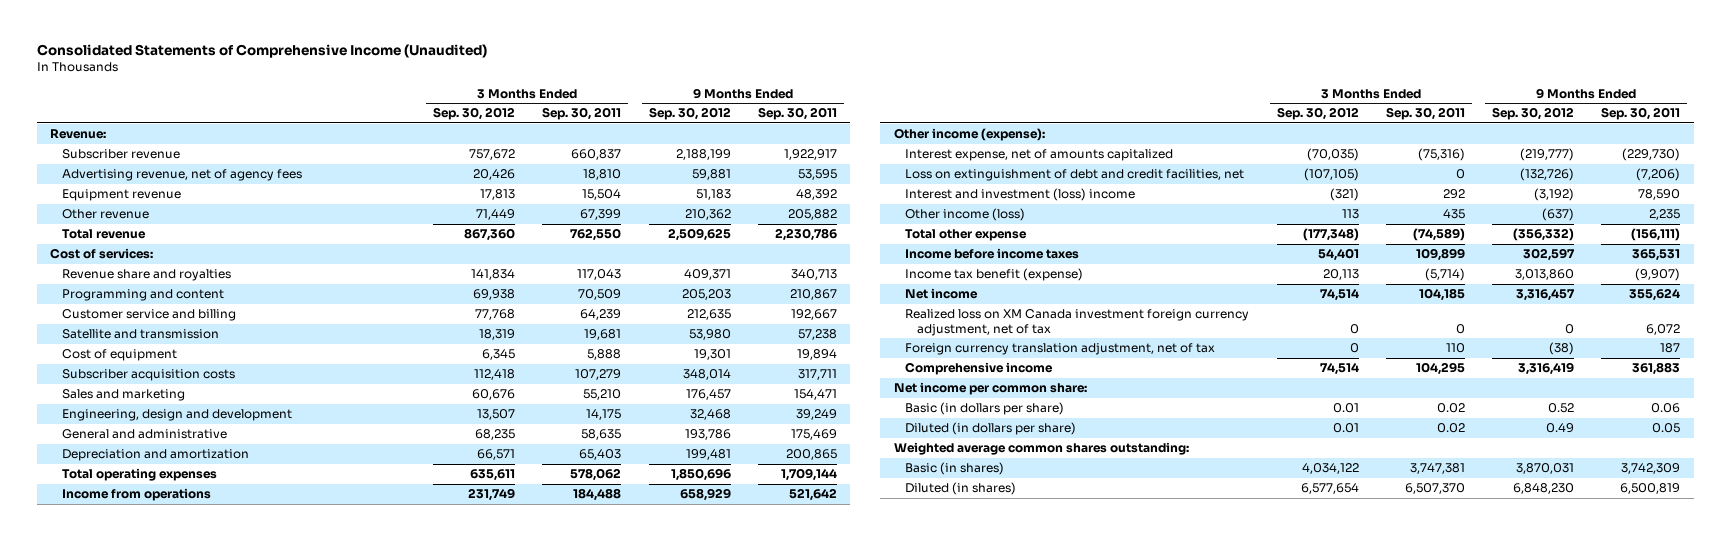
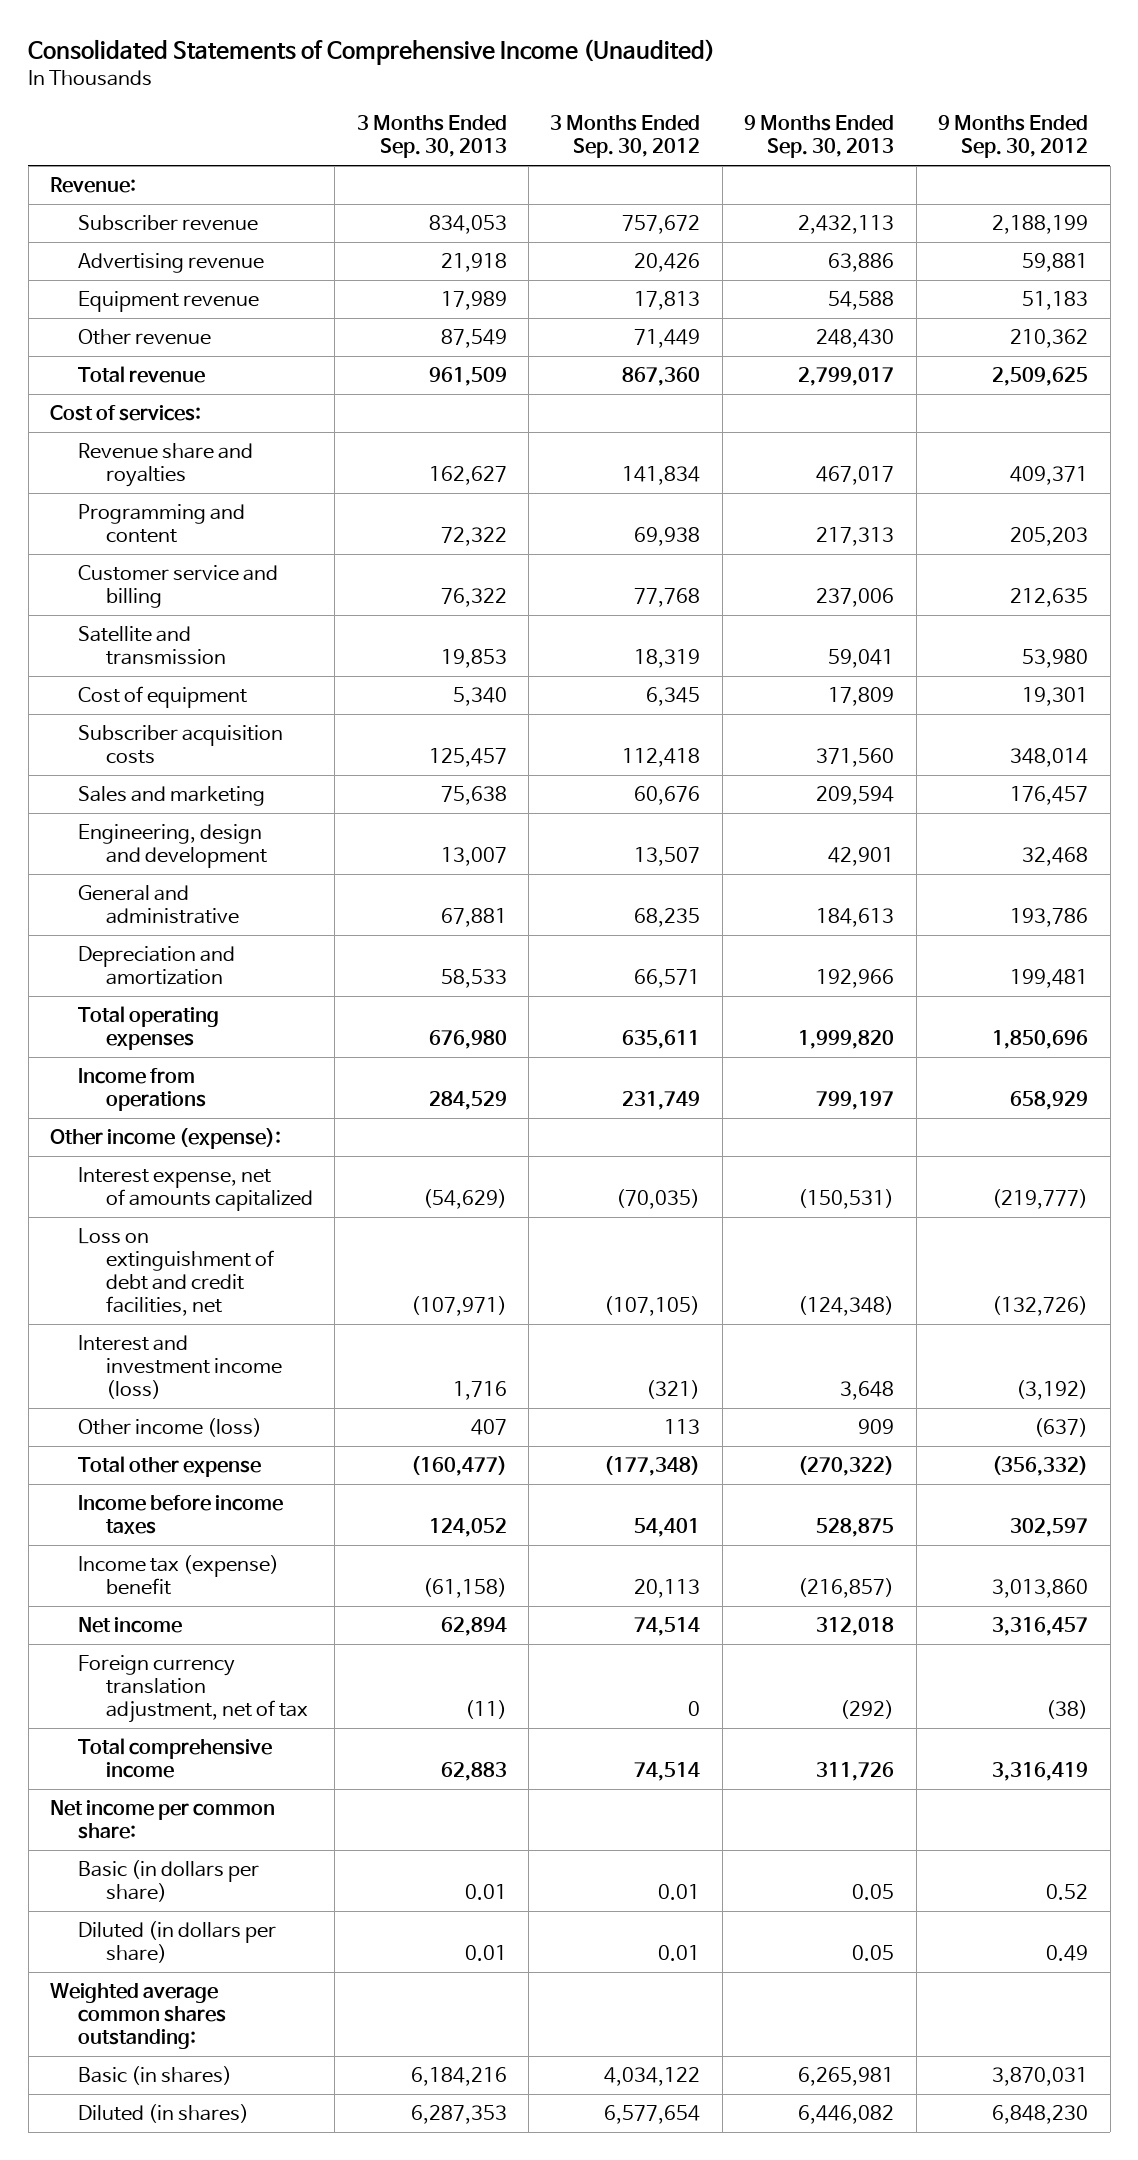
- | 3 Months Ended Sep. 30, 2012 | 3 Months Ended Sep. 30, 2011 | 9 Months Ended Sep. 30, 2012 | 9 Months Ended Sep. 30, 2011
+ | 3 Months Ended Sep. 30, 2013 | 3 Months Ended Sep. 30, 2012 | 9 Months Ended Sep. 30, 2013 | 9 Months Ended Sep. 30, 2012
- Advertising revenue, net of agency fees | 20,426 | 18,810 | 59,881 | 53,595
+ Advertising revenue | 21,918 | 20,426 | 63,886 | 59,881
- Interest and investment (loss) income | (321) | 292 | (3,192) | 78,590
+ Interest and investment income (loss) | 1,716 | (321) | 3,648 | (3,192)
- Income tax benefit (expense) | 20,113 | (5,714) | 3,013,860 | (9,907)
+ Income tax (expense) benefit | (61,158) | 20,113 | (216,857) | 3,013,860
- Realized loss on XM Canada investment foreign currency adjustment, net of tax | 0 | 0 | 0 | 6,072
- Comprehensive income | 74,514 | 104,295 | 3,316,419 | 361,883
+ Total comprehensive income | 62,883 | 74,514 | 311,726 | 3,316,419

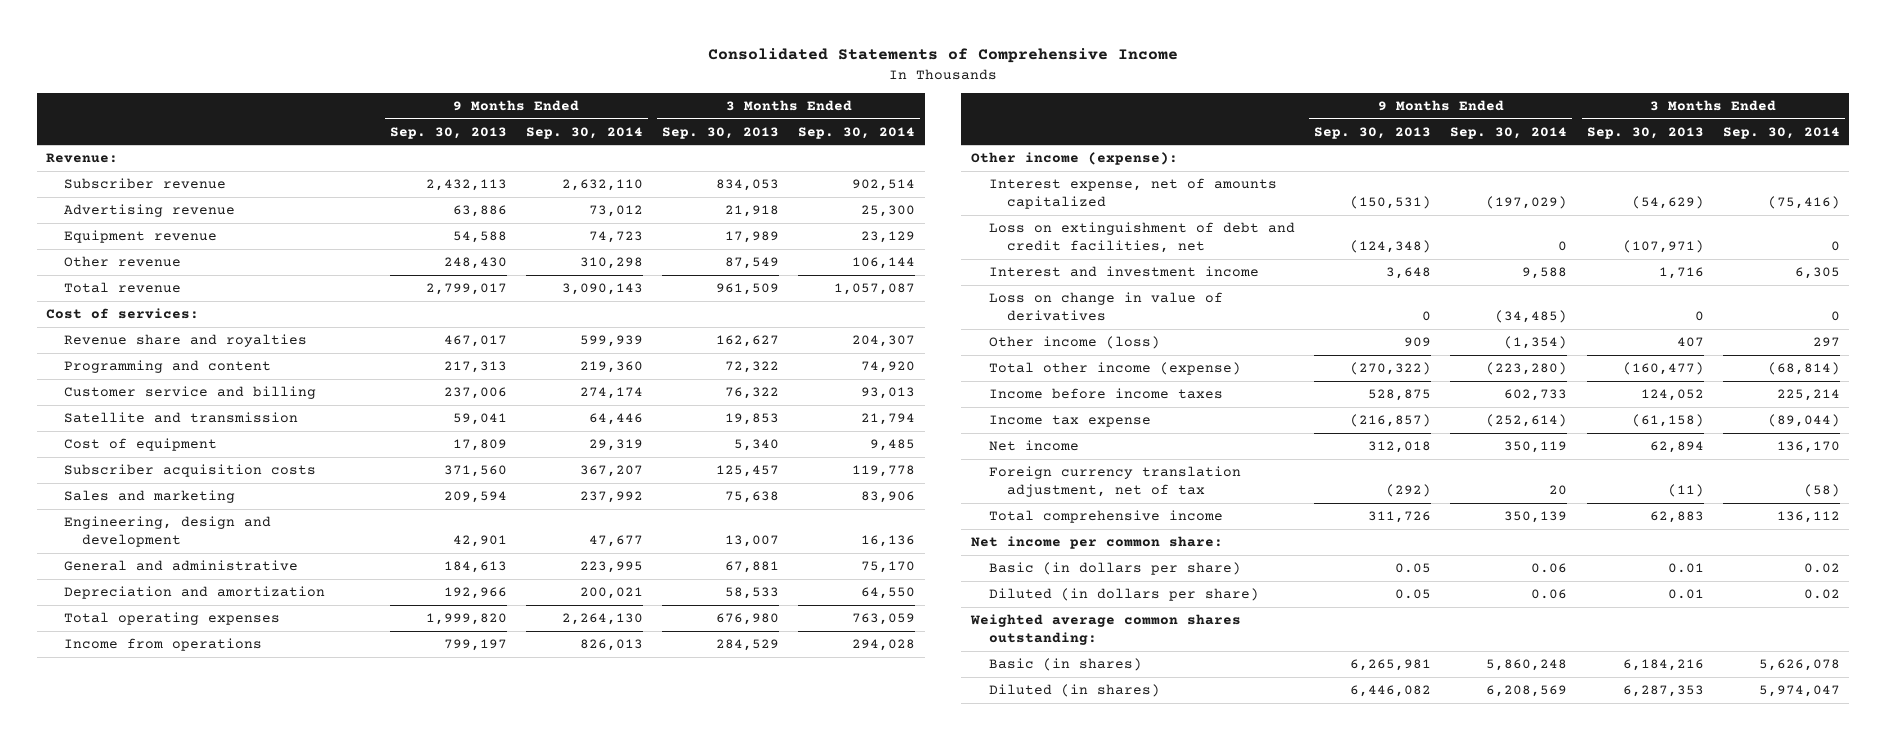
- Consolidated Statements of Comprehensive Income (Unaudited)
+ Consolidated Statements of Comprehensive Income
- | 3 Months Ended Sep. 30, 2013 | 3 Months Ended Sep. 30, 2012 | 9 Months Ended Sep. 30, 2013 | 9 Months Ended Sep. 30, 2012
+ | 9 Months Ended Sep. 30, 2013 | 9 Months Ended Sep. 30, 2014 | 3 Months Ended Sep. 30, 2013 | 3 Months Ended Sep. 30, 2014
- Interest and investment income (loss) | 1,716 | (321) | 3,648 | (3,192)
+ Interest and investment income | 3,648 | 9,588 | 1,716 | 6,305
+ Loss on change in value of derivatives | 0 | (34,485) | 0 | 0
- Total other expense | (160,477) | (177,348) | (270,322) | (356,332)
+ Total other income (expense) | (270,322) | (223,280) | (160,477) | (68,814)
- Income tax (expense) benefit | (61,158) | 20,113 | (216,857) | 3,013,860
+ Income tax expense | (216,857) | (252,614) | (61,158) | (89,044)

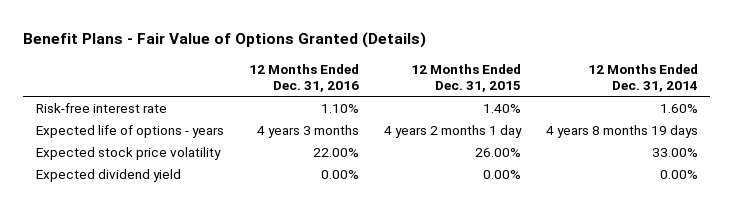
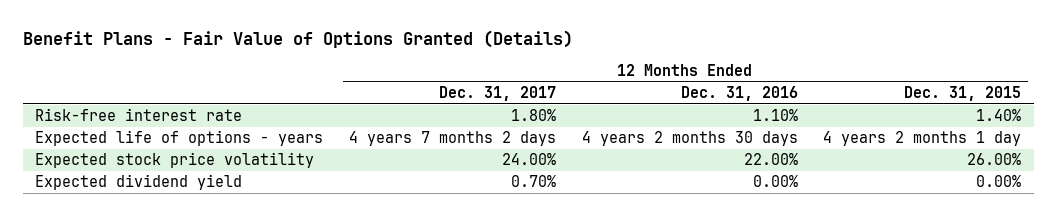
- | 12 Months Ended Dec. 31, 2016 | 12 Months Ended Dec. 31, 2015 | 12 Months Ended Dec. 31, 2014
+ | 12 Months Ended Dec. 31, 2017 | 12 Months Ended Dec. 31, 2016 | 12 Months Ended Dec. 31, 2015
- Expected life of options - years | 4 years 3 months | 4 years 2 months 1 day | 4 years 8 months 19 days
+ Expected life of options - years | 4 years 7 months 2 days | 4 years 2 months 30 days | 4 years 2 months 1 day

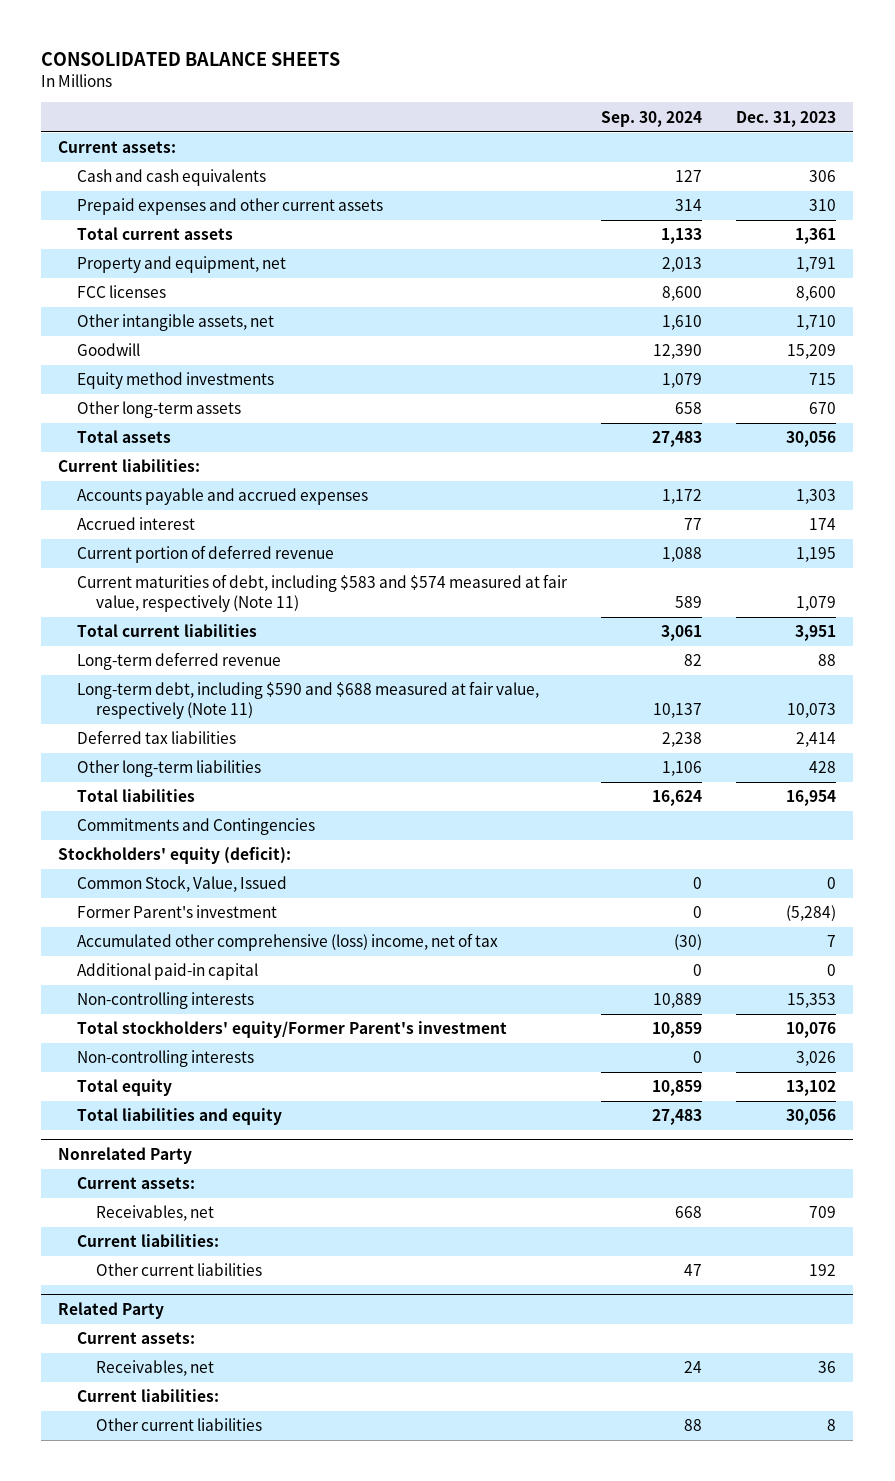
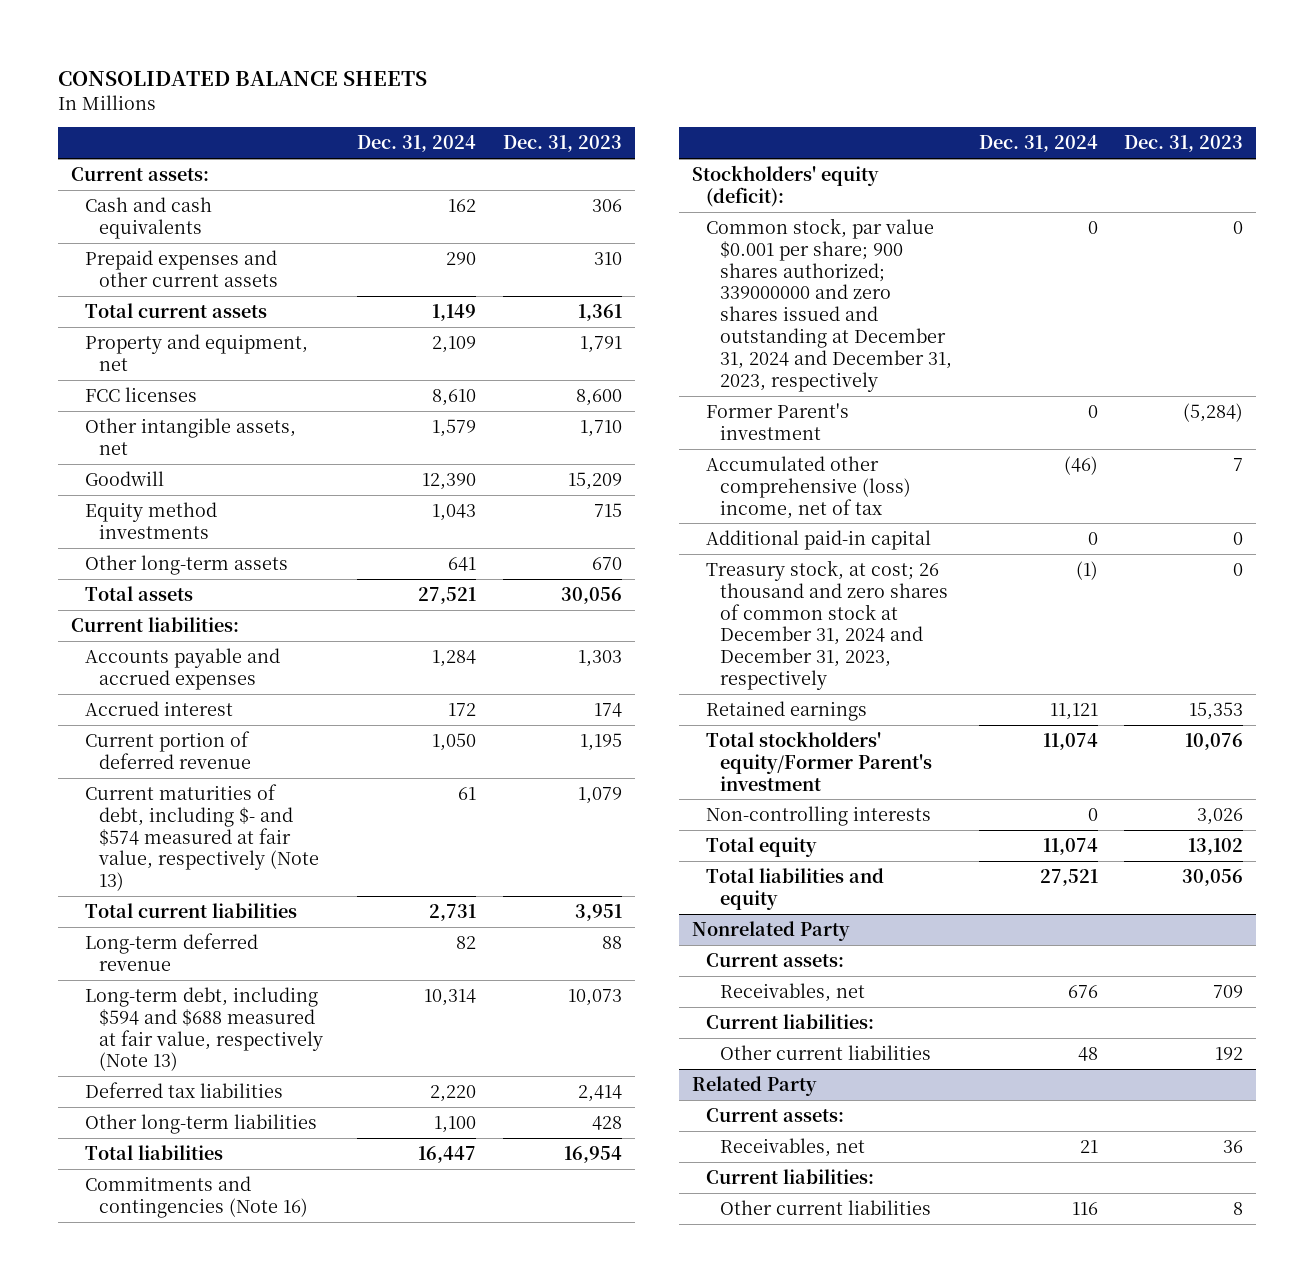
- | Sep. 30, 2024 | Dec. 31, 2023
+ | Dec. 31, 2024 | Dec. 31, 2023
- Current maturities of debt, including $583 and $574 measured at fair value, respectively (Note 11) | 589 | 1,079
+ Current maturities of debt, including $- and $574 measured at fair value, respectively (Note 13) | 61 | 1,079
- Long-term debt, including $590 and $688 measured at fair value, respectively (Note 11) | 10,137 | 10,073
+ Long-term debt, including $594 and $688 measured at fair value, respectively (Note 13) | 10,314 | 10,073
- Commitments and Contingencies
+ Commitments and contingencies (Note 16)
- Common Stock, Value, Issued | 0 | 0
+ Common stock, par value $0.001 per share; 900 shares authorized; 339000000 and zero shares issued and outstanding at December 31, 2024 and December 31, 2023, respectively | 0 | 0
- Non-controlling interests | 10,889 | 15,353
+ Treasury stock, at cost; 26 thousand and zero shares of common stock at December 31, 2024 and December 31, 2023, respectively | (1) | 0
+ Retained earnings | 11,121 | 15,353

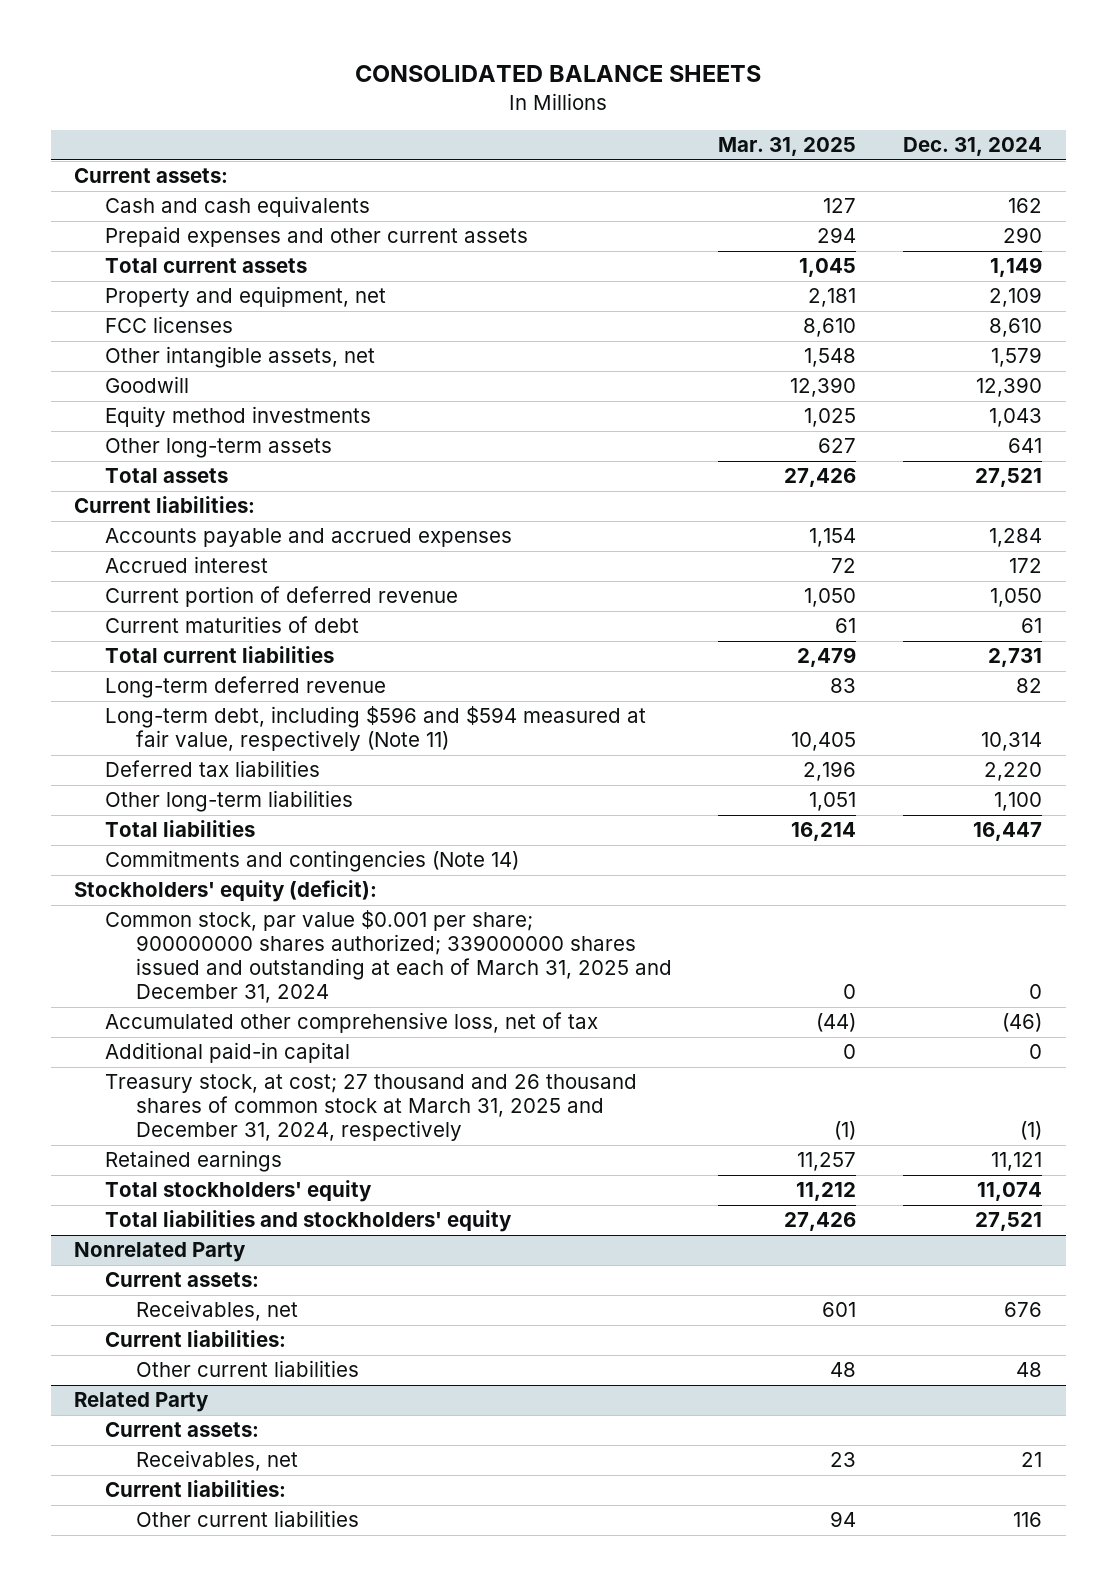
- | Dec. 31, 2024 | Dec. 31, 2023
+ | Mar. 31, 2025 | Dec. 31, 2024
- Current maturities of debt, including $- and $574 measured at fair value, respectively (Note 13) | 61 | 1,079
+ Current maturities of debt | 61 | 61
- Long-term debt, including $594 and $688 measured at fair value, respectively (Note 13) | 10,314 | 10,073
+ Long-term debt, including $596 and $594 measured at fair value, respectively (Note 11) | 10,405 | 10,314
- Commitments and contingencies (Note 16)
+ Commitments and contingencies (Note 14)
- Common stock, par value $0.001 per share; 900 shares authorized; 339000000 and zero shares issued and outstanding at December 31, 2024 and December 31, 2023, respectively | 0 | 0
- Former Parent's investment | 0 | (5,284)
- Accumulated other comprehensive (loss) income, net of tax | (46) | 7
+ Common stock, par value $0.001 per share; 900000000 shares authorized; 339000000 shares issued and outstanding at each of March 31, 2025 and December 31, 2024 | 0 | 0
+ Accumulated other comprehensive loss, net of tax | (44) | (46)
- Treasury stock, at cost; 26 thousand and zero shares of common stock at December 31, 2024 and December 31, 2023, respectively | (1) | 0
+ Treasury stock, at cost; 27 thousand and 26 thousand shares of common stock at March 31, 2025 and December 31, 2024, respectively | (1) | (1)
- Total stockholders' equity/Former Parent's investment | 11,074 | 10,076
- Non-controlling interests | 0 | 3,026
- Total equity | 11,074 | 13,102
- Total liabilities and equity | 27,521 | 30,056
+ Total stockholders' equity | 11,212 | 11,074
+ Total liabilities and stockholders' equity | 27,426 | 27,521

